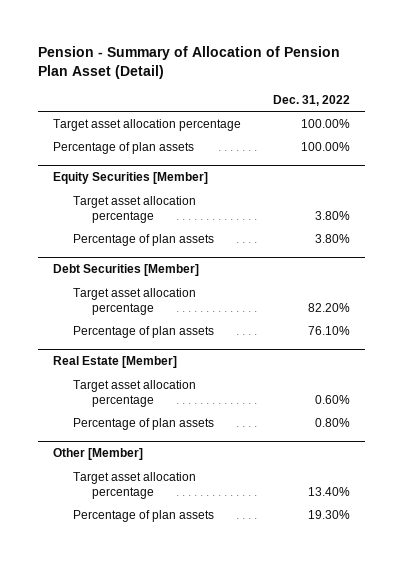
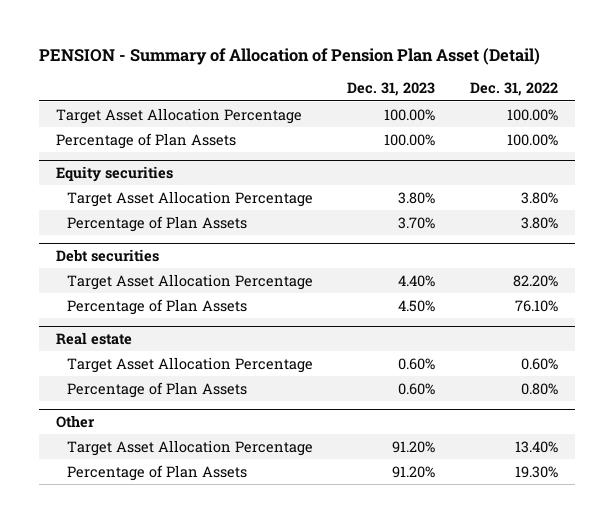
- Pension - Summary of Allocation of Pension Plan Asset (Detail)
+ PENSION - Summary of Allocation of Pension Plan Asset (Detail)
- | Dec. 31, 2022
+ | Dec. 31, 2023 | Dec. 31, 2022
- Target asset allocation percentage | 100.00%
- Percentage of plan assets | 100.00%
- Equity Securities [Member]
- Target asset allocation percentage | 3.80%
- Percentage of plan assets | 3.80%
- Debt Securities [Member]
- Target asset allocation percentage | 82.20%
- Percentage of plan assets | 76.10%
- Real Estate [Member]
- Target asset allocation percentage | 0.60%
- Percentage of plan assets | 0.80%
- Other [Member]
- Target asset allocation percentage | 13.40%
- Percentage of plan assets | 19.30%
+ Target Asset Allocation Percentage | 100.00% | 100.00%
+ Percentage of Plan Assets | 100.00% | 100.00%
+ Equity securities
+ Target Asset Allocation Percentage | 3.80% | 3.80%
+ Percentage of Plan Assets | 3.70% | 3.80%
+ Debt securities
+ Target Asset Allocation Percentage | 4.40% | 82.20%
+ Percentage of Plan Assets | 4.50% | 76.10%
+ Real estate
+ Target Asset Allocation Percentage | 0.60% | 0.60%
+ Percentage of Plan Assets | 0.60% | 0.80%
+ Other
+ Target Asset Allocation Percentage | 91.20% | 13.40%
+ Percentage of Plan Assets | 91.20% | 19.30%

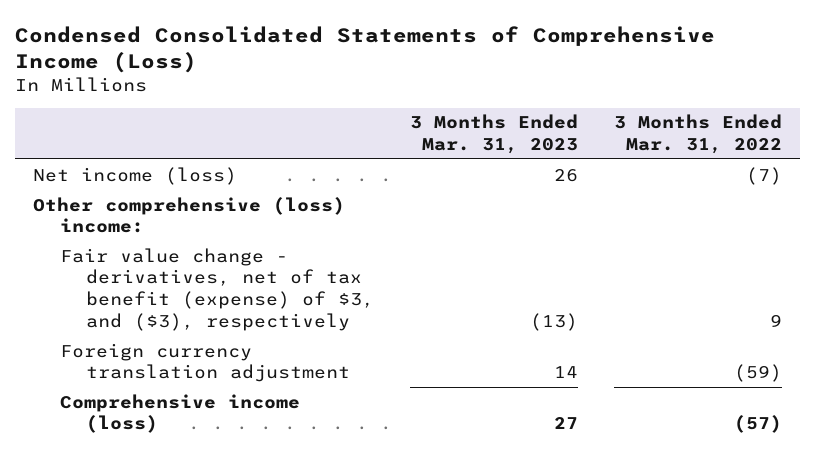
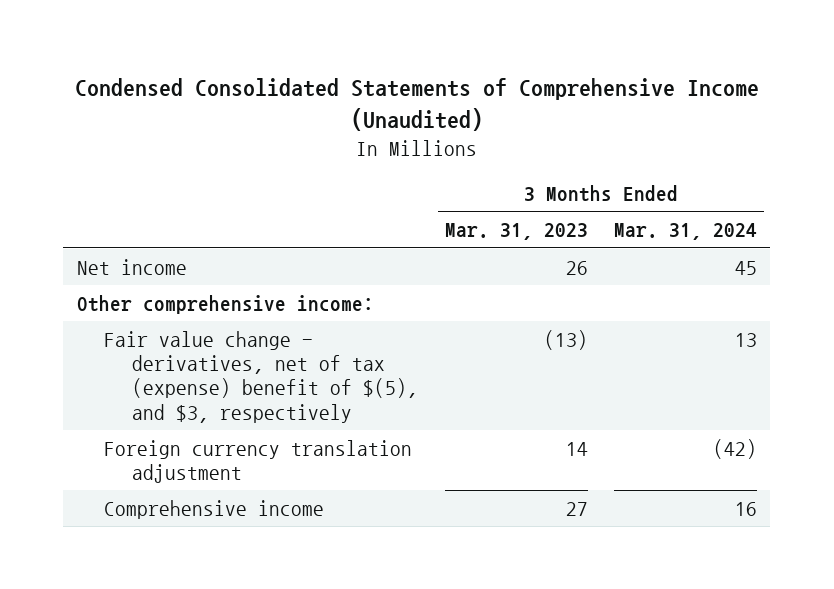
- Condensed Consolidated Statements of Comprehensive Income (Loss)
+ Condensed Consolidated Statements of Comprehensive Income (Unaudited)
- | 3 Months Ended Mar. 31, 2023 | 3 Months Ended Mar. 31, 2022
+ | 3 Months Ended Mar. 31, 2023 | 3 Months Ended Mar. 31, 2024
- Net income (loss) | 26 | (7)
- Other comprehensive (loss) income:
- Fair value change - derivatives, net of tax benefit (expense) of $3, and ($3), respectively | (13) | 9
+ Net income | 26 | 45
+ Other comprehensive income:
+ Fair value change - derivatives, net of tax (expense) benefit of $(5), and $3, respectively | (13) | 13
- Comprehensive income (loss) | 27 | (57)
+ Comprehensive income | 27 | 16

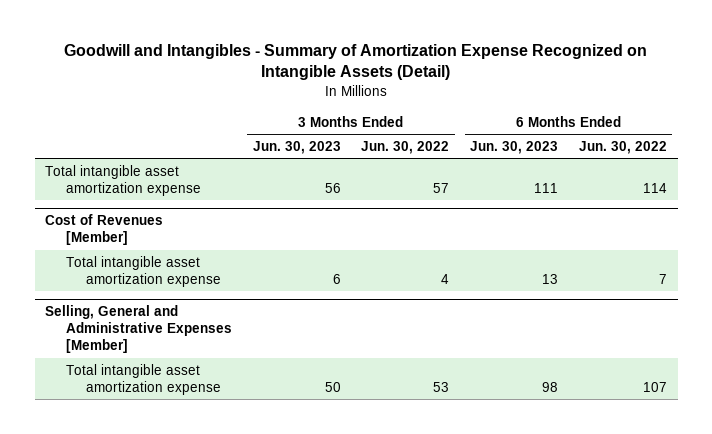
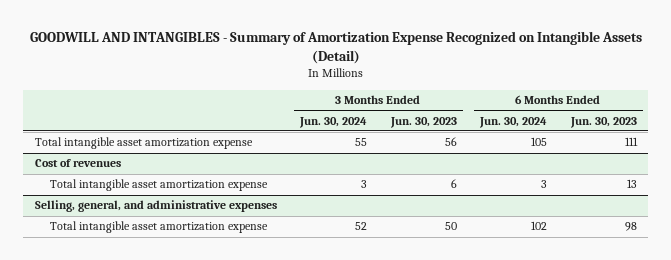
- Goodwill and Intangibles - Summary of Amortization Expense Recognized on Intangible Assets (Detail)
+ GOODWILL AND INTANGIBLES - Summary of Amortization Expense Recognized on Intangible Assets (Detail)
- | 3 Months Ended Jun. 30, 2023 | 3 Months Ended Jun. 30, 2022 | 6 Months Ended Jun. 30, 2023 | 6 Months Ended Jun. 30, 2022
+ | 3 Months Ended Jun. 30, 2024 | 3 Months Ended Jun. 30, 2023 | 6 Months Ended Jun. 30, 2024 | 6 Months Ended Jun. 30, 2023
- Cost of Revenues [Member]
+ Cost of revenues
- Selling, General and Administrative Expenses [Member]
+ Selling, general, and administrative expenses

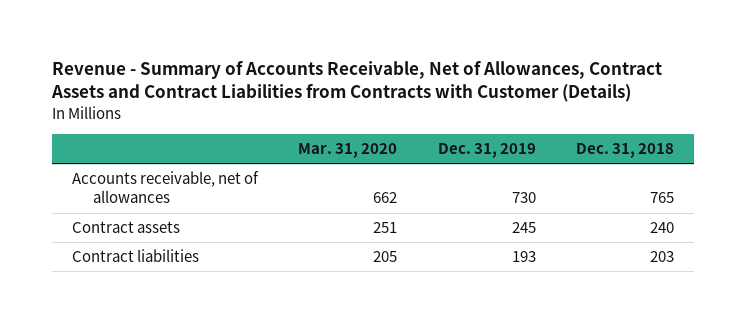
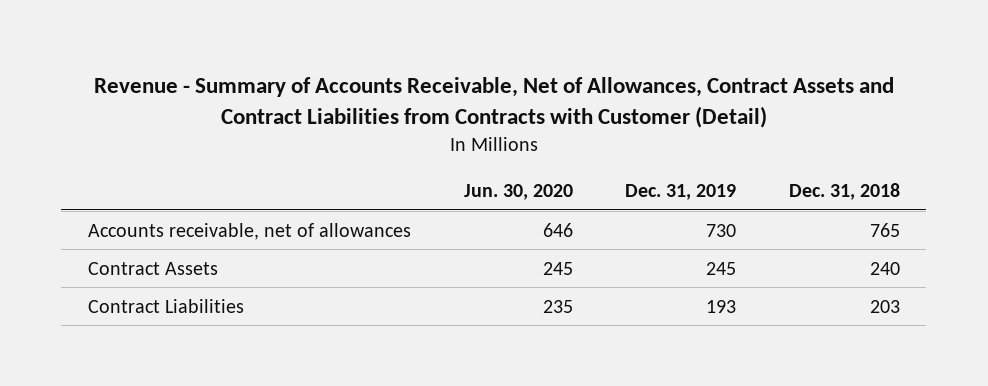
- Revenue - Summary of Accounts Receivable, Net of Allowances, Contract Assets and Contract Liabilities from Contracts with Customer (Details)
+ Revenue - Summary of Accounts Receivable, Net of Allowances, Contract Assets and Contract Liabilities from Contracts with Customer (Detail)
- | Mar. 31, 2020 | Dec. 31, 2019 | Dec. 31, 2018
+ | Jun. 30, 2020 | Dec. 31, 2019 | Dec. 31, 2018
- Contract assets | 251 | 245 | 240
- Contract liabilities | 205 | 193 | 203
+ Contract Assets | 245 | 245 | 240
+ Contract Liabilities | 235 | 193 | 203

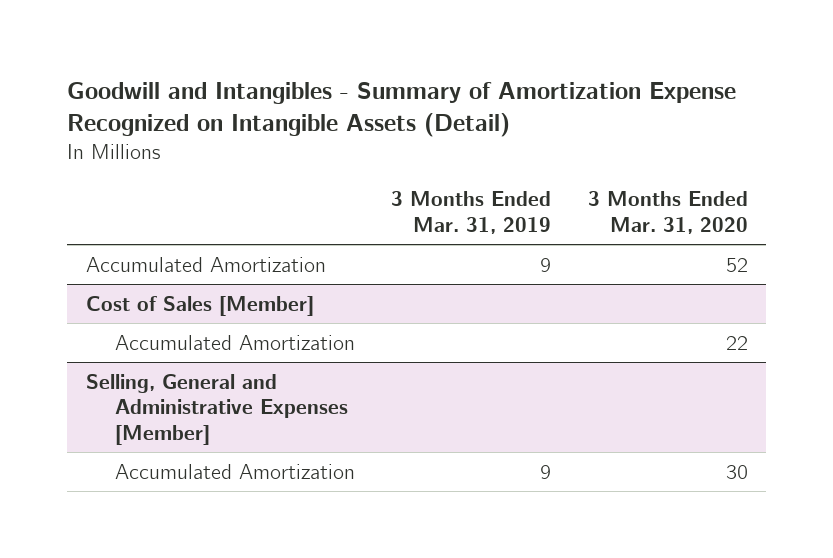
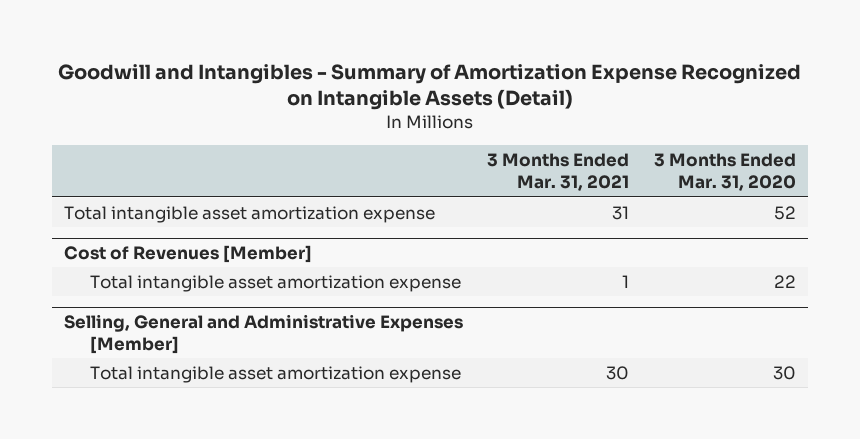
- | 3 Months Ended Mar. 31, 2019 | 3 Months Ended Mar. 31, 2020
+ | 3 Months Ended Mar. 31, 2021 | 3 Months Ended Mar. 31, 2020
- Accumulated Amortization | 9 | 52
- Cost of Sales [Member]
- Accumulated Amortization | | 22
+ Total intangible asset amortization expense | 31 | 52
+ Cost of Revenues [Member]
+ Total intangible asset amortization expense | 1 | 22
@ Selling, General and Administrative Expenses [Member]
- Accumulated Amortization | 9 | 30
+ Total intangible asset amortization expense | 30 | 30

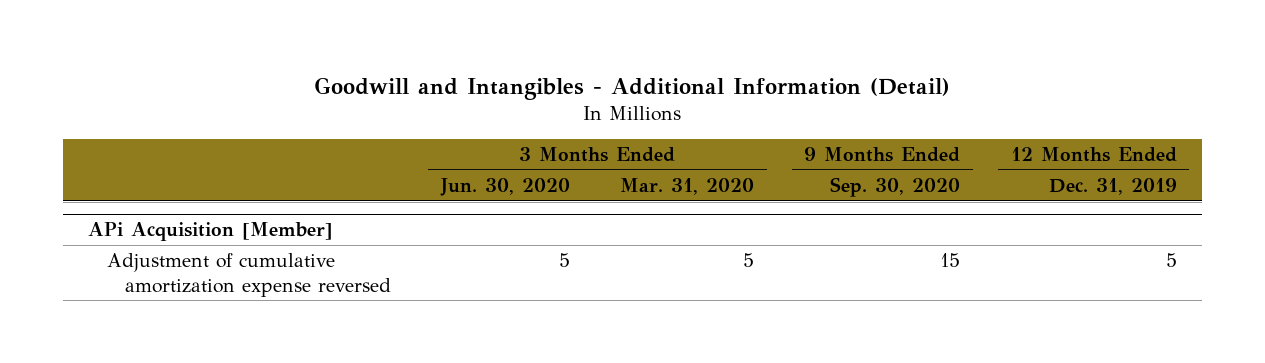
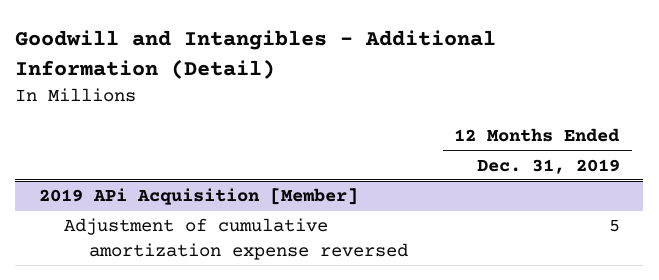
- | 3 Months Ended Jun. 30, 2020 | 3 Months Ended Mar. 31, 2020 | 9 Months Ended Sep. 30, 2020 | 12 Months Ended Dec. 31, 2019
+ | 12 Months Ended Dec. 31, 2019
- APi Acquisition [Member]
+ 2019 APi Acquisition [Member]

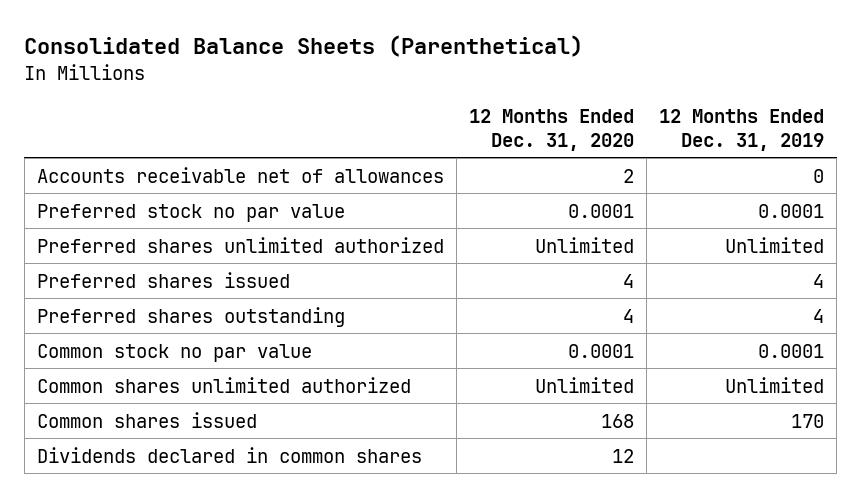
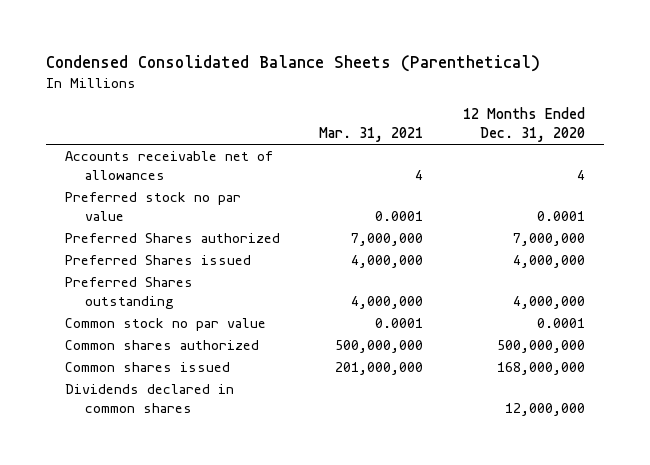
- Consolidated Balance Sheets (Parenthetical)
+ Condensed Consolidated Balance Sheets (Parenthetical)
- | 12 Months Ended Dec. 31, 2020 | 12 Months Ended Dec. 31, 2019
+ | Mar. 31, 2021 | 12 Months Ended Dec. 31, 2020
- Accounts receivable net of allowances | 2 | 0
+ Accounts receivable net of allowances | 4 | 4
- Preferred shares unlimited authorized | Unlimited | Unlimited
- Preferred shares issued | 4 | 4
- Preferred shares outstanding | 4 | 4
+ Preferred Shares authorized | 7,000,000 | 7,000,000
+ Preferred Shares issued | 4,000,000 | 4,000,000
+ Preferred Shares outstanding | 4,000,000 | 4,000,000
- Common shares unlimited authorized | Unlimited | Unlimited
- Common shares issued | 168 | 170
- Dividends declared in common shares | 12 |
+ Common shares authorized | 500,000,000 | 500,000,000
+ Common shares issued | 201,000,000 | 168,000,000
+ Dividends declared in common shares | | 12,000,000

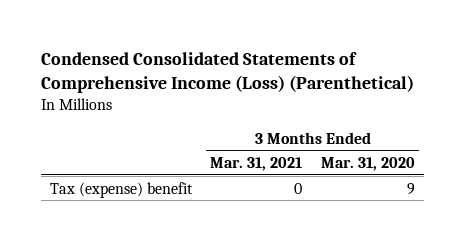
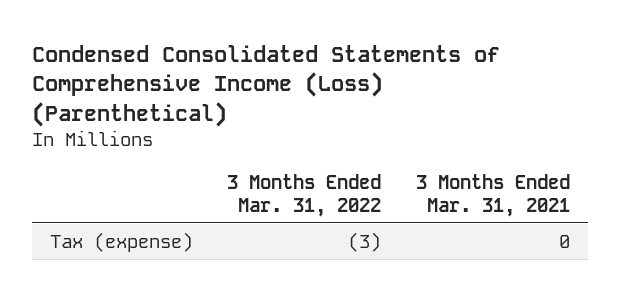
- | 3 Months Ended Mar. 31, 2021 | 3 Months Ended Mar. 31, 2020
+ | 3 Months Ended Mar. 31, 2022 | 3 Months Ended Mar. 31, 2021
- Tax (expense) benefit | 0 | 9
+ Tax (expense) | (3) | 0

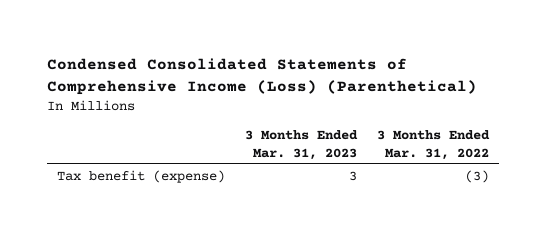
- | 3 Months Ended Mar. 31, 2022 | 3 Months Ended Mar. 31, 2021
+ | 3 Months Ended Mar. 31, 2023 | 3 Months Ended Mar. 31, 2022
- Tax (expense) | (3) | 0
+ Tax benefit (expense) | 3 | (3)

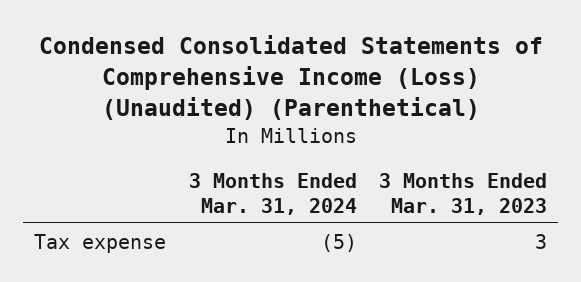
- Condensed Consolidated Statements of Comprehensive Income (Loss) (Parenthetical)
+ Condensed Consolidated Statements of Comprehensive Income (Loss) (Unaudited) (Parenthetical)
- | 3 Months Ended Mar. 31, 2023 | 3 Months Ended Mar. 31, 2022
+ | 3 Months Ended Mar. 31, 2024 | 3 Months Ended Mar. 31, 2023
- Tax benefit (expense) | 3 | (3)
+ Tax expense | (5) | 3

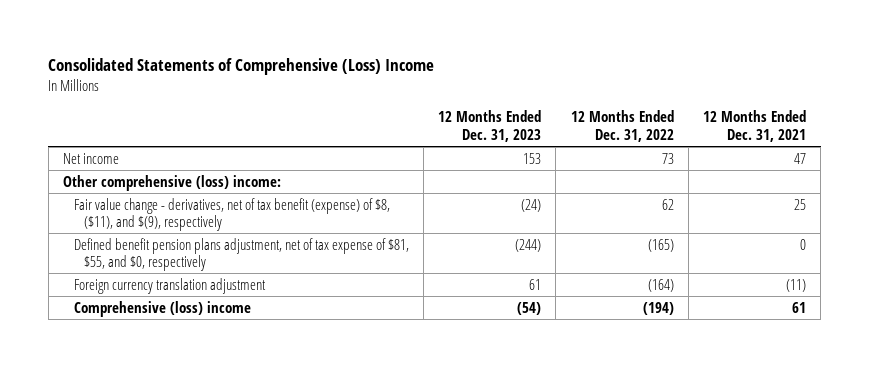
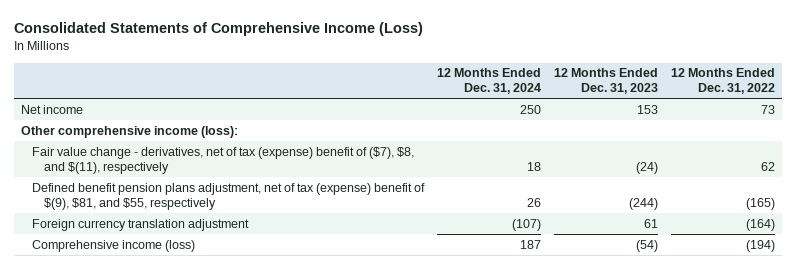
- Consolidated Statements of Comprehensive (Loss) Income
+ Consolidated Statements of Comprehensive Income (Loss)
- | 12 Months Ended Dec. 31, 2023 | 12 Months Ended Dec. 31, 2022 | 12 Months Ended Dec. 31, 2021
+ | 12 Months Ended Dec. 31, 2024 | 12 Months Ended Dec. 31, 2023 | 12 Months Ended Dec. 31, 2022
- Other comprehensive (loss) income:
- Fair value change - derivatives, net of tax benefit (expense) of $8, ($11), and $(9), respectively | (24) | 62 | 25
- Defined benefit pension plans adjustment, net of tax expense of $81, $55, and $0, respectively | (244) | (165) | 0
+ Other comprehensive income (loss):
+ Fair value change - derivatives, net of tax (expense) benefit of ($7), $8, and $(11), respectively | 18 | (24) | 62
+ Defined benefit pension plans adjustment, net of tax (expense) benefit of $(9), $81, and $55, respectively | 26 | (244) | (165)
- Comprehensive (loss) income | (54) | (194) | 61
+ Comprehensive income (loss) | 187 | (54) | (194)

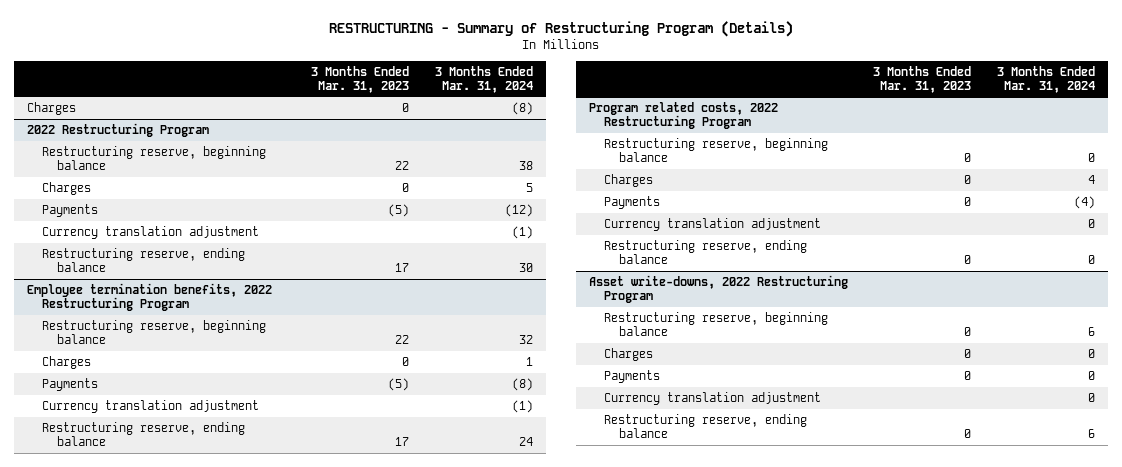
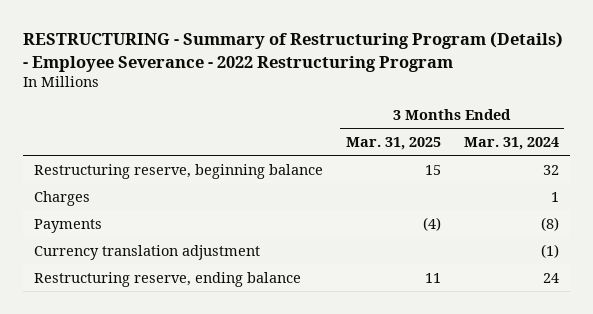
- RESTRUCTURING - Summary of Restructuring Program (Details)
+ RESTRUCTURING - Summary of Restructuring Program (Details) - Employee Severance - 2022 Restructuring Program
- | 3 Months Ended Mar. 31, 2023 | 3 Months Ended Mar. 31, 2024
+ | 3 Months Ended Mar. 31, 2025 | 3 Months Ended Mar. 31, 2024
- Charges | 0 | (8)
- 2022 Restructuring Program
- Restructuring reserve, beginning balance | 22 | 38
- Charges | 0 | 5
- Payments | (5) | (12)
- Currency translation adjustment | | (1)
- Restructuring reserve, ending balance | 17 | 30
- Employee termination benefits, 2022 Restructuring Program
- Program related costs, 2022 Restructuring Program
- Restructuring reserve, beginning balance | 0 | 0
- Charges | 0 | 4
- Payments | 0 | (4)
- Currency translation adjustment | | 0
- Restructuring reserve, ending balance | 0 | 0
- Asset write-downs, 2022 Restructuring Program
- Restructuring reserve, beginning balance | 0 | 6
- Charges | 0 | 0
- Payments | 0 | 0
- Currency translation adjustment | | 0
- Restructuring reserve, ending balance | 0 | 6

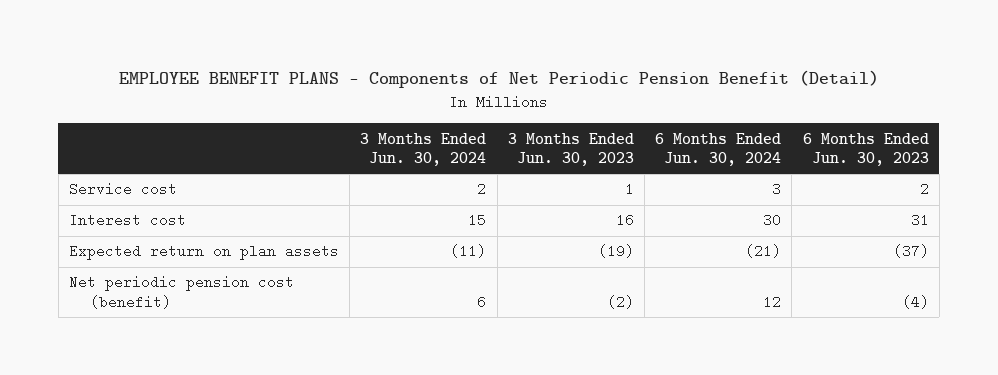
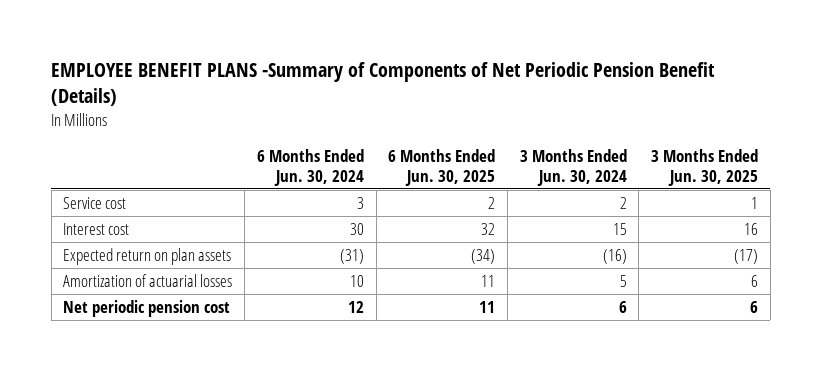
- EMPLOYEE BENEFIT PLANS - Components of Net Periodic Pension Benefit (Detail)
+ EMPLOYEE BENEFIT PLANS -Summary of Components of Net Periodic Pension Benefit (Details)
- | 3 Months Ended Jun. 30, 2024 | 3 Months Ended Jun. 30, 2023 | 6 Months Ended Jun. 30, 2024 | 6 Months Ended Jun. 30, 2023
+ | 6 Months Ended Jun. 30, 2024 | 6 Months Ended Jun. 30, 2025 | 3 Months Ended Jun. 30, 2024 | 3 Months Ended Jun. 30, 2025
- Expected return on plan assets | (11) | (19) | (21) | (37)
- Net periodic pension cost (benefit) | 6 | (2) | 12 | (4)
+ Expected return on plan assets | (31) | (34) | (16) | (17)
+ Amortization of actuarial losses | 10 | 11 | 5 | 6
+ Net periodic pension cost | 12 | 11 | 6 | 6

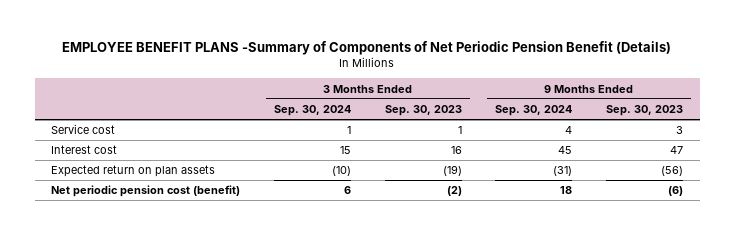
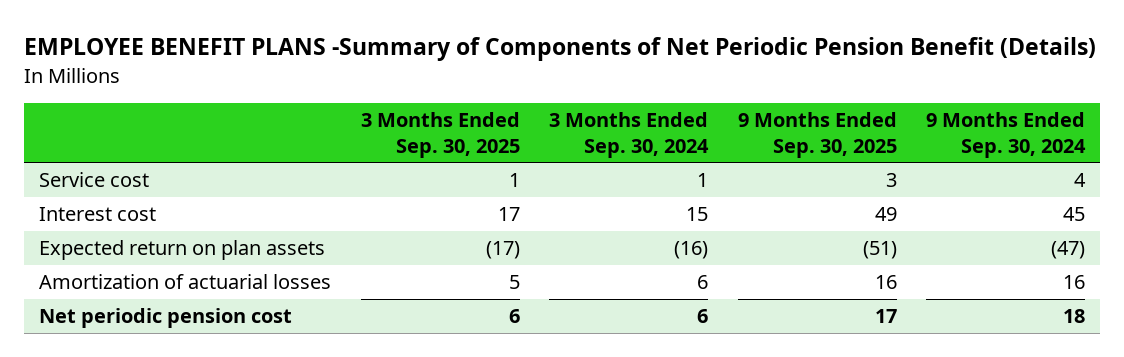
- | 3 Months Ended Sep. 30, 2024 | 3 Months Ended Sep. 30, 2023 | 9 Months Ended Sep. 30, 2024 | 9 Months Ended Sep. 30, 2023
+ | 3 Months Ended Sep. 30, 2025 | 3 Months Ended Sep. 30, 2024 | 9 Months Ended Sep. 30, 2025 | 9 Months Ended Sep. 30, 2024
- Expected return on plan assets | (10) | (19) | (31) | (56)
- Net periodic pension cost (benefit) | 6 | (2) | 18 | (6)
+ Expected return on plan assets | (17) | (16) | (51) | (47)
+ Amortization of actuarial losses | 5 | 6 | 16 | 16
+ Net periodic pension cost | 6 | 6 | 17 | 18

